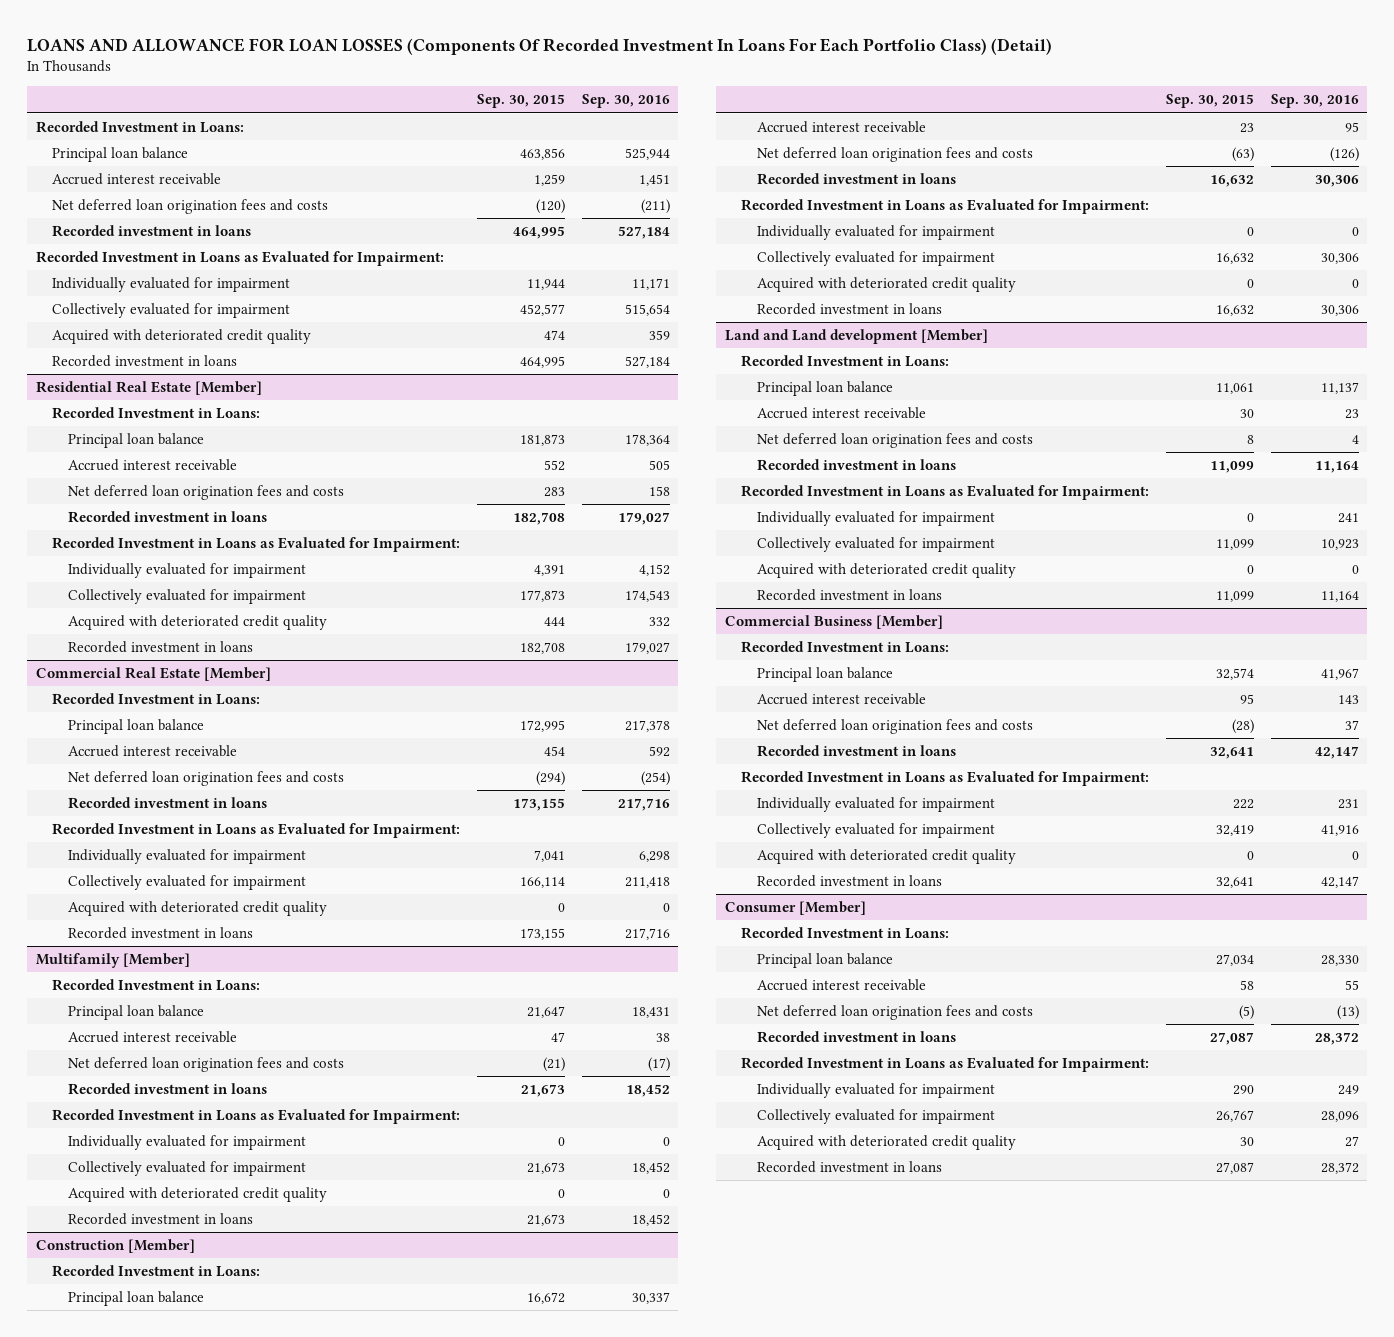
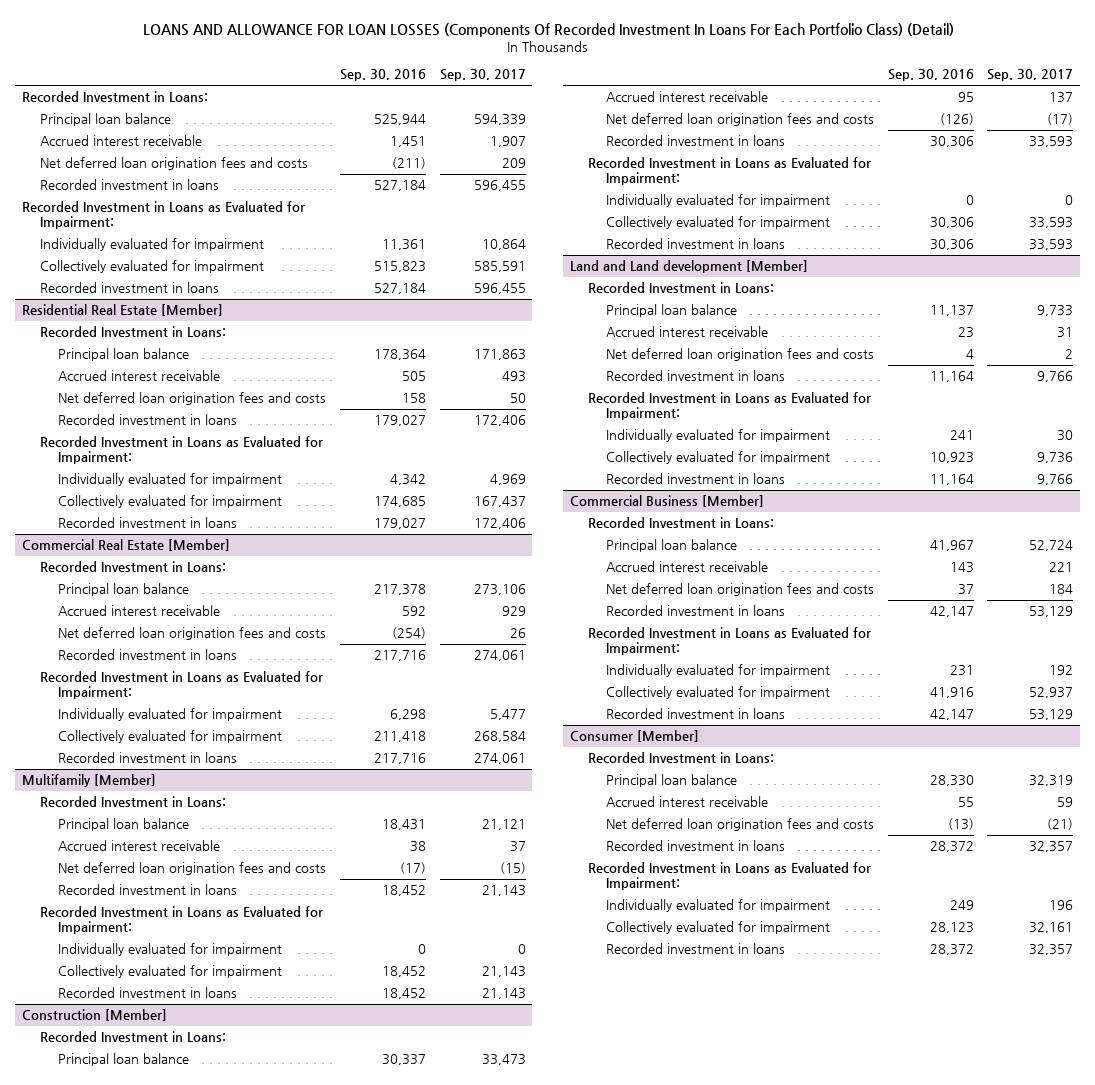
- | Sep. 30, 2015 | Sep. 30, 2016
+ | Sep. 30, 2016 | Sep. 30, 2017
- Individually evaluated for impairment | 11,944 | 11,171
- Collectively evaluated for impairment | 452,577 | 515,654
- Acquired with deteriorated credit quality | 474 | 359
+ Individually evaluated for impairment | 11,361 | 10,864
+ Collectively evaluated for impairment | 515,823 | 585,591
@ Residential Real Estate [Member]
- Individually evaluated for impairment | 4,391 | 4,152
- Collectively evaluated for impairment | 177,873 | 174,543
- Acquired with deteriorated credit quality | 444 | 332
+ Individually evaluated for impairment | 4,342 | 4,969
+ Collectively evaluated for impairment | 174,685 | 167,437
@ Commercial Real Estate [Member]
- Acquired with deteriorated credit quality | 0 | 0
@ Multifamily [Member]
- Acquired with deteriorated credit quality | 0 | 0
@ Construction [Member]
- Acquired with deteriorated credit quality | 0 | 0
@ Land and Land development [Member]
- Acquired with deteriorated credit quality | 0 | 0
@ Commercial Business [Member]
- Acquired with deteriorated credit quality | 0 | 0
@ Consumer [Member]
- Collectively evaluated for impairment | 26,767 | 28,096
- Acquired with deteriorated credit quality | 30 | 27
+ Collectively evaluated for impairment | 28,123 | 32,161

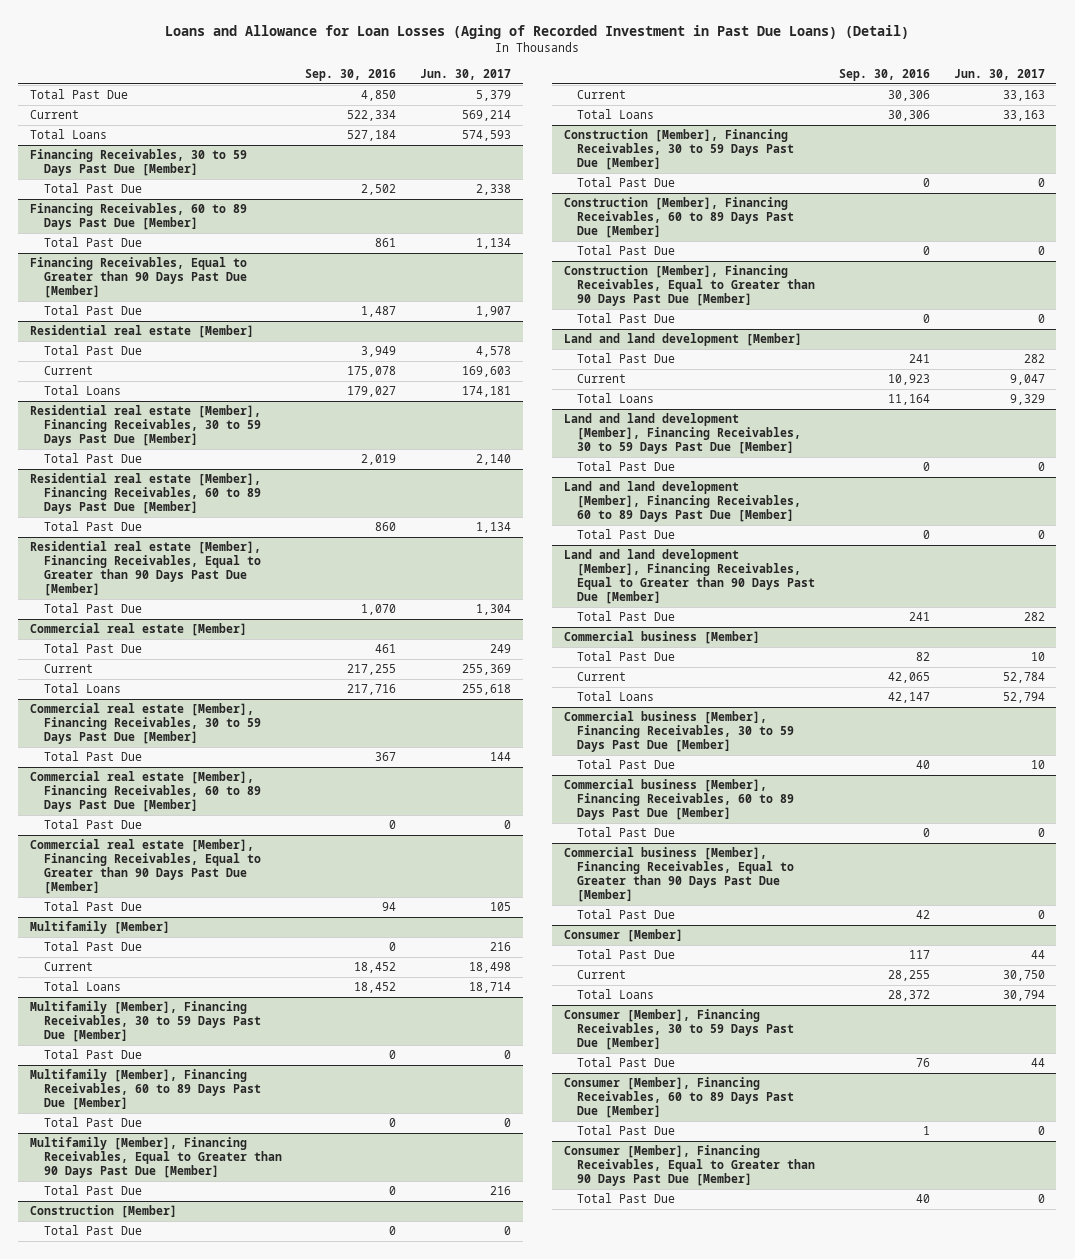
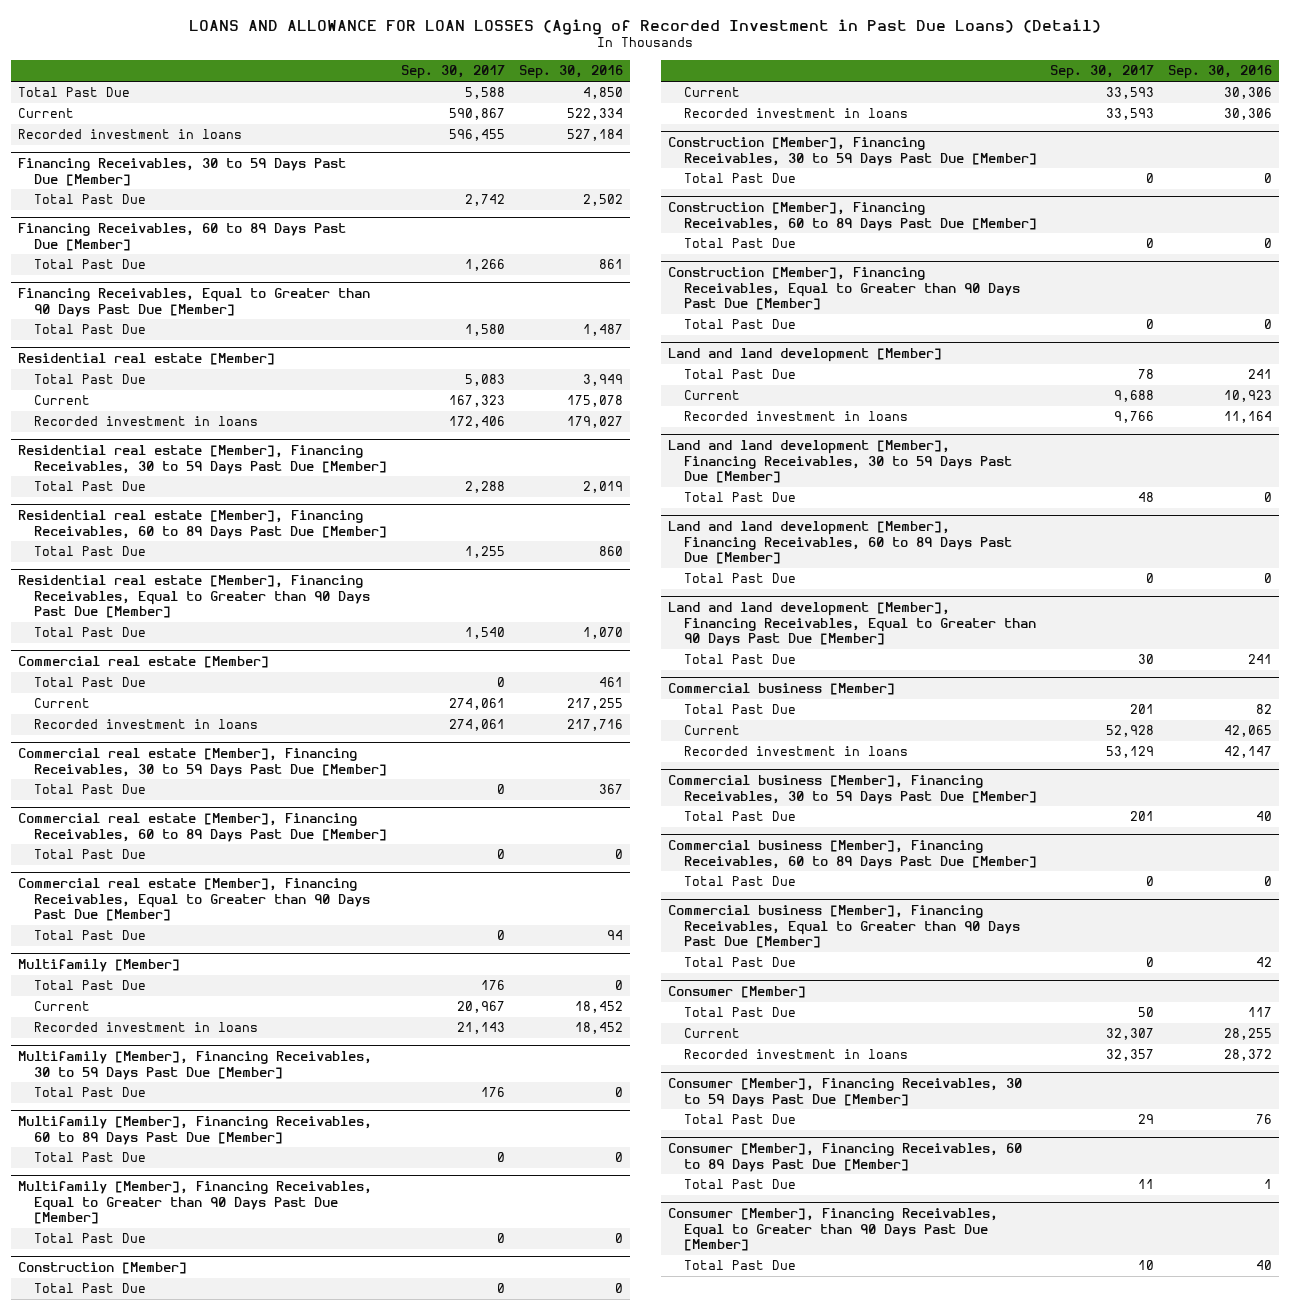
- Loans and Allowance for Loan Losses (Aging of Recorded Investment in Past Due Loans) (Detail)
+ LOANS AND ALLOWANCE FOR LOAN LOSSES (Aging of Recorded Investment in Past Due Loans) (Detail)
- | Sep. 30, 2016 | Jun. 30, 2017
+ | Sep. 30, 2017 | Sep. 30, 2016
- Total Loans | 527,184 | 574,593
+ Recorded investment in loans | 596,455 | 527,184
@ Residential real estate [Member]
- Total Loans | 179,027 | 174,181
+ Recorded investment in loans | 172,406 | 179,027
@ Commercial real estate [Member]
- Total Loans | 217,716 | 255,618
+ Recorded investment in loans | 274,061 | 217,716
@ Multifamily [Member]
- Total Loans | 18,452 | 18,714
+ Recorded investment in loans | 21,143 | 18,452
@ Construction [Member]
- Total Loans | 30,306 | 33,163
+ Recorded investment in loans | 33,593 | 30,306
@ Land and land development [Member]
- Total Loans | 11,164 | 9,329
+ Recorded investment in loans | 9,766 | 11,164
@ Commercial business [Member]
- Total Loans | 42,147 | 52,794
+ Recorded investment in loans | 53,129 | 42,147
@ Consumer [Member]
- Total Loans | 28,372 | 30,794
+ Recorded investment in loans | 32,357 | 28,372

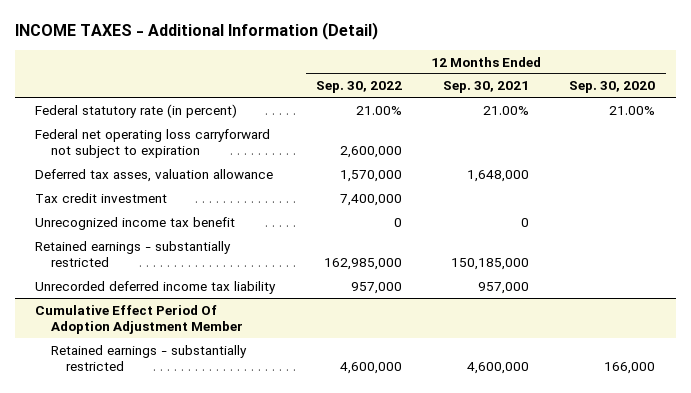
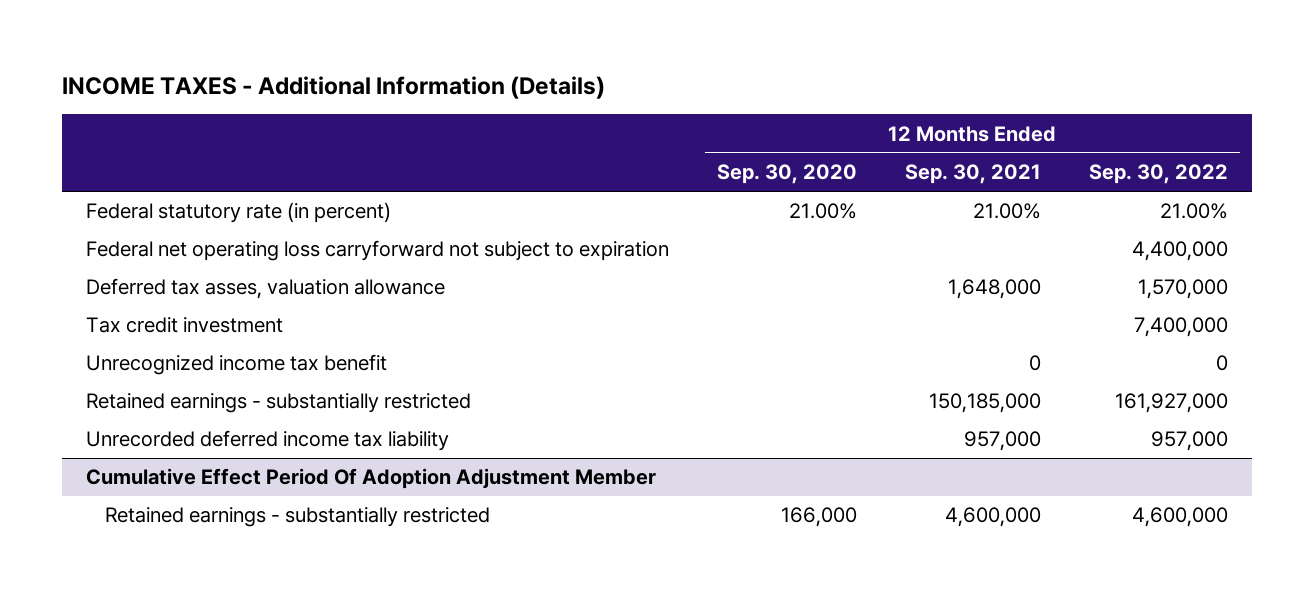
- INCOME TAXES - Additional Information (Detail)
+ INCOME TAXES - Additional Information (Details)
- | 12 Months Ended Sep. 30, 2022 | 12 Months Ended Sep. 30, 2021 | 12 Months Ended Sep. 30, 2020
+ | 12 Months Ended Sep. 30, 2020 | 12 Months Ended Sep. 30, 2021 | 12 Months Ended Sep. 30, 2022
- Federal net operating loss carryforward not subject to expiration | 2,600,000 | |
+ Federal net operating loss carryforward not subject to expiration | | | 4,400,000
- Retained earnings - substantially restricted | 162,985,000 | 150,185,000 |
+ Retained earnings - substantially restricted | | 150,185,000 | 161,927,000

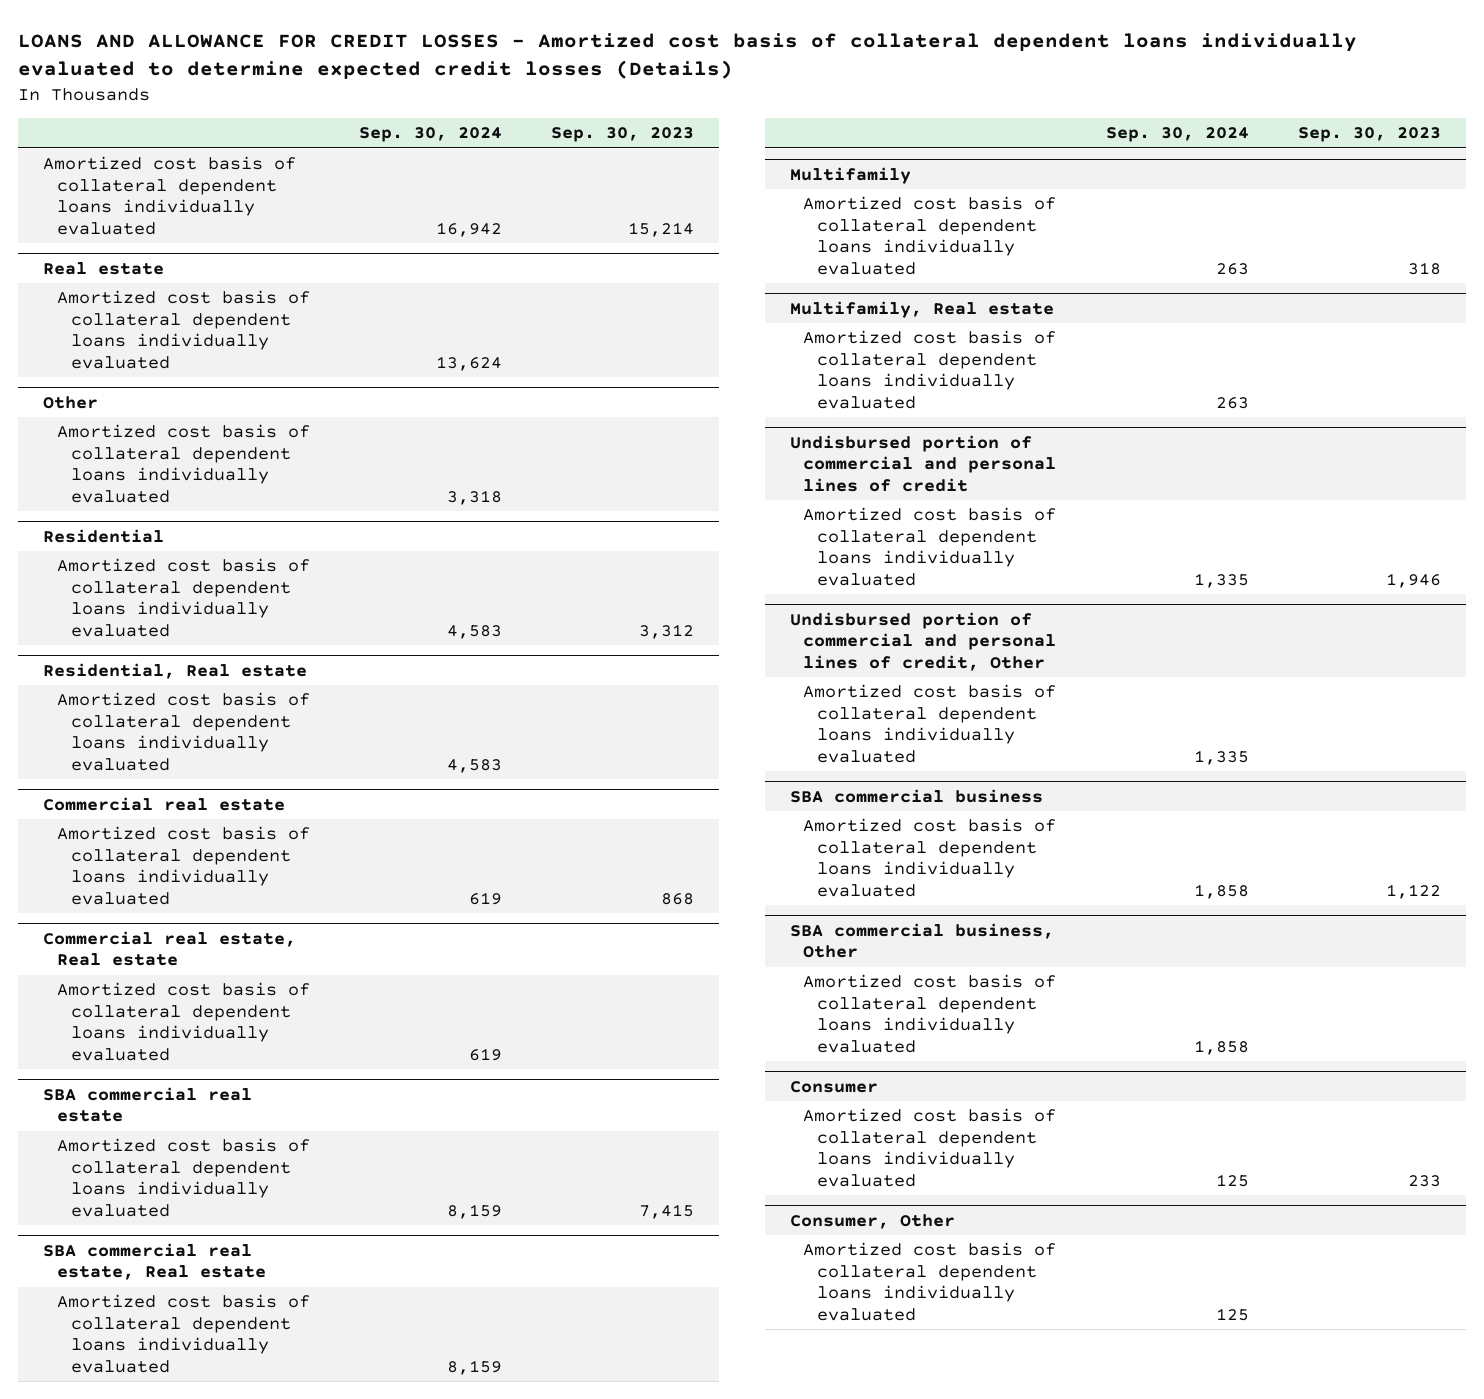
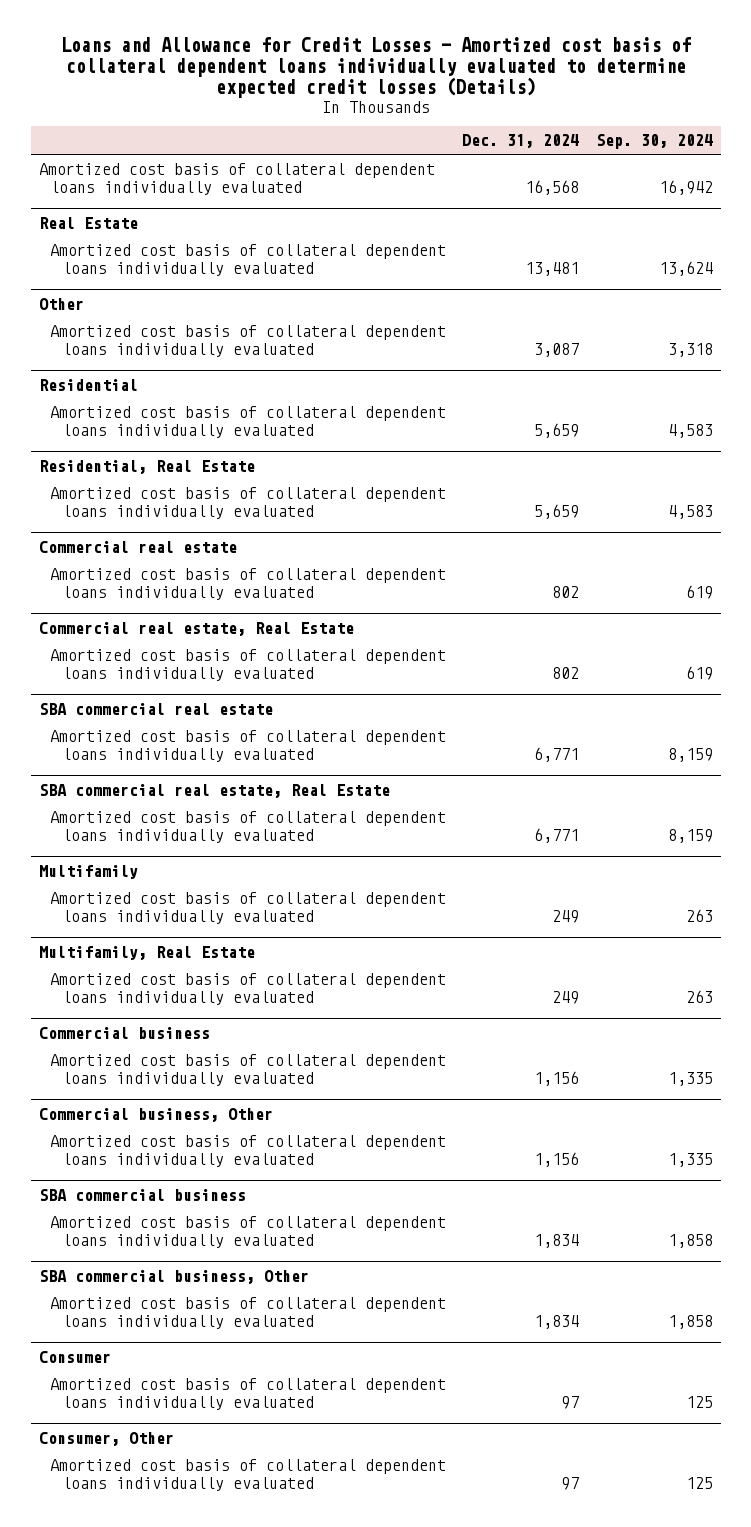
- LOANS AND ALLOWANCE FOR CREDIT LOSSES - Amortized cost basis of collateral dependent loans individually evaluated to determine expected credit losses (Details)
+ Loans and Allowance for Credit Losses - Amortized cost basis of collateral dependent loans individually evaluated to determine expected credit losses (Details)
- | Sep. 30, 2024 | Sep. 30, 2023
+ | Dec. 31, 2024 | Sep. 30, 2024
- Real estate
+ Real Estate
- Residential, Real estate
+ Residential, Real Estate
- Commercial real estate, Real estate
+ Commercial real estate, Real Estate
- SBA commercial real estate, Real estate
+ SBA commercial real estate, Real Estate
- Multifamily, Real estate
+ Multifamily, Real Estate
- Undisbursed portion of commercial and personal lines of credit
+ Commercial business
- Undisbursed portion of commercial and personal lines of credit, Other
+ Commercial business, Other

